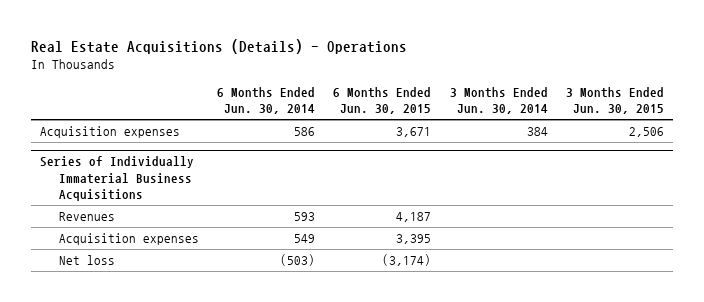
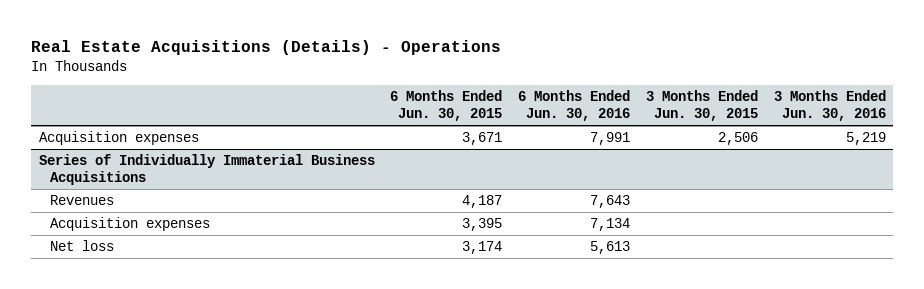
- | 6 Months Ended Jun. 30, 2014 | 6 Months Ended Jun. 30, 2015 | 3 Months Ended Jun. 30, 2014 | 3 Months Ended Jun. 30, 2015
+ | 6 Months Ended Jun. 30, 2015 | 6 Months Ended Jun. 30, 2016 | 3 Months Ended Jun. 30, 2015 | 3 Months Ended Jun. 30, 2016
@ Series of Individually Immaterial Business Acquisitions
- Net loss | (503) | (3,174) | |
+ Net loss | 3,174 | 5,613 | |

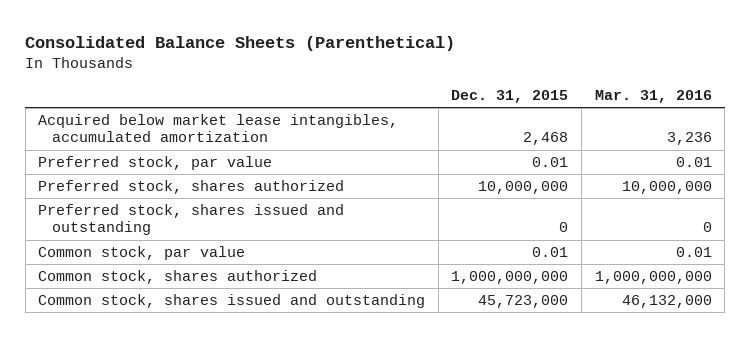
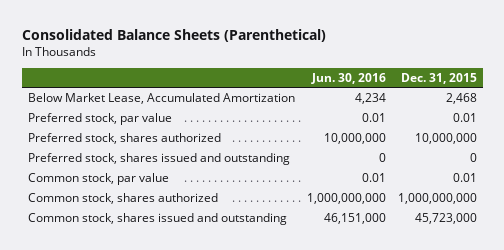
- | Dec. 31, 2015 | Mar. 31, 2016
+ | Jun. 30, 2016 | Dec. 31, 2015
- Acquired below market lease intangibles, accumulated amortization | 2,468 | 3,236
+ Below Market Lease, Accumulated Amortization | 4,234 | 2,468

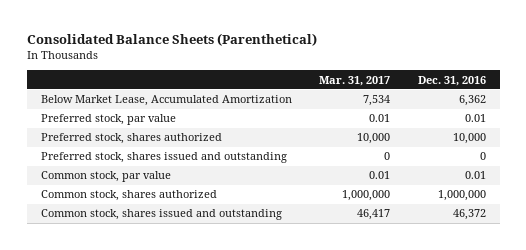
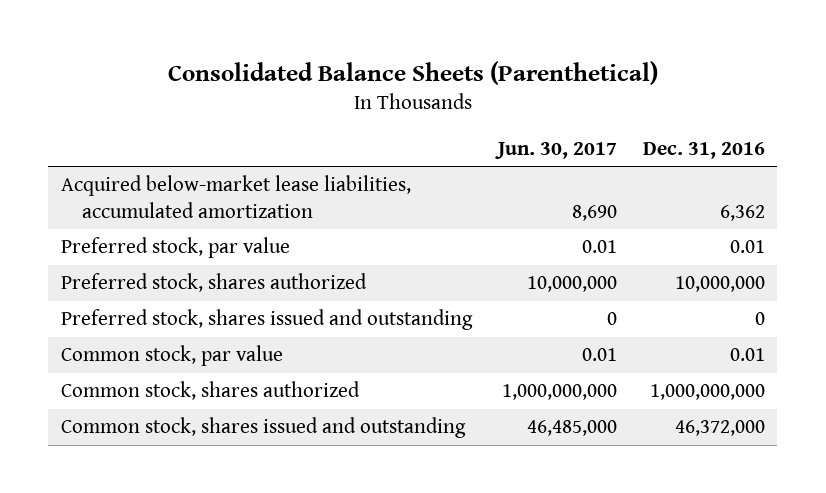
- | Mar. 31, 2017 | Dec. 31, 2016
+ | Jun. 30, 2017 | Dec. 31, 2016
- Below Market Lease, Accumulated Amortization | 7,534 | 6,362
+ Acquired below-market lease liabilities, accumulated amortization | 8,690 | 6,362
- Preferred stock, shares authorized | 10,000 | 10,000
+ Preferred stock, shares authorized | 10,000,000 | 10,000,000
- Common stock, shares authorized | 1,000,000 | 1,000,000
- Common stock, shares issued and outstanding | 46,417 | 46,372
+ Common stock, shares authorized | 1,000,000,000 | 1,000,000,000
+ Common stock, shares issued and outstanding | 46,485,000 | 46,372,000

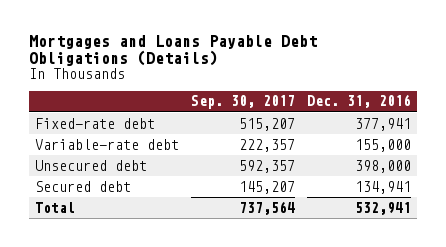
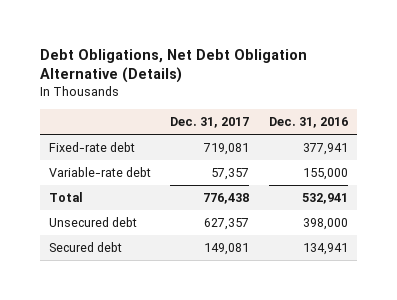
- Mortgages and Loans Payable Debt Obligations (Details)
+ Debt Obligations, Net Debt Obligation Alternative (Details)
- | Sep. 30, 2017 | Dec. 31, 2016
+ | Dec. 31, 2017 | Dec. 31, 2016
moved up: Total | 776,438 | 532,941

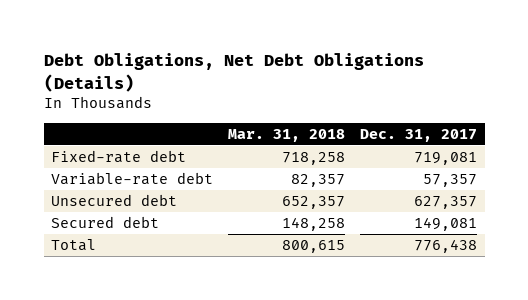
- Debt Obligations, Net Debt Obligation Alternative (Details)
+ Debt Obligations, Net Debt Obligations (Details)
- | Dec. 31, 2017 | Dec. 31, 2016
+ | Mar. 31, 2018 | Dec. 31, 2017
moved down: Total | 800,615 | 776,438

